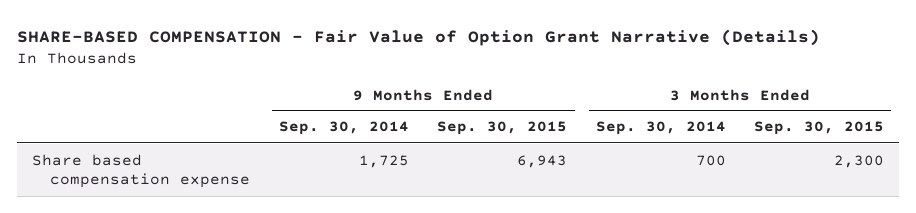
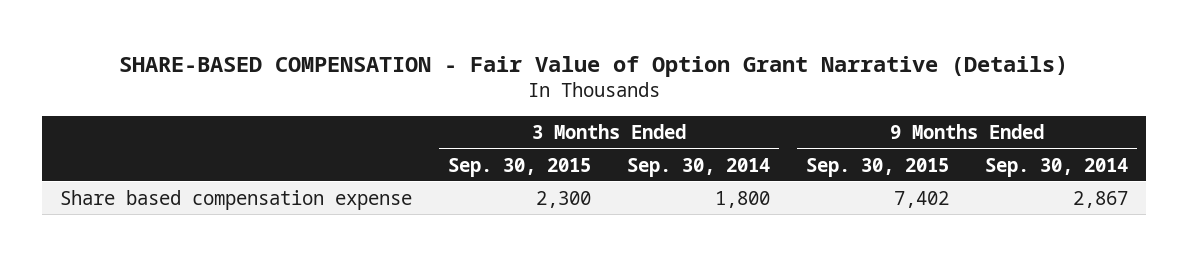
- | 9 Months Ended Sep. 30, 2014 | 9 Months Ended Sep. 30, 2015 | 3 Months Ended Sep. 30, 2014 | 3 Months Ended Sep. 30, 2015
+ | 3 Months Ended Sep. 30, 2015 | 3 Months Ended Sep. 30, 2014 | 9 Months Ended Sep. 30, 2015 | 9 Months Ended Sep. 30, 2014
- Share based compensation expense | 1,725 | 6,943 | 700 | 2,300
+ Share based compensation expense | 2,300 | 1,800 | 7,402 | 2,867

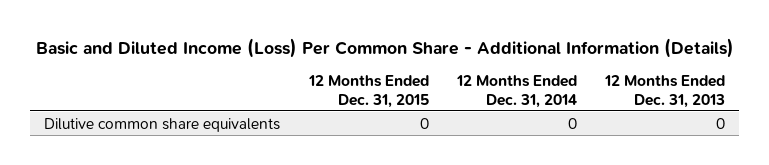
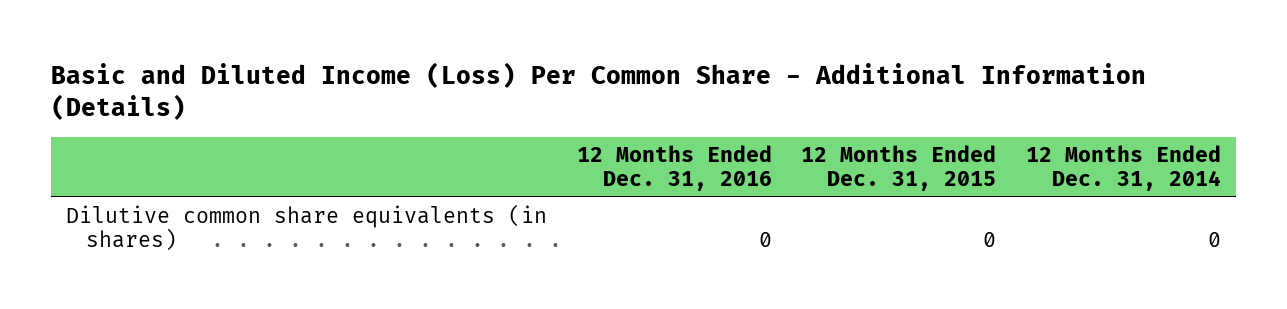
- | 12 Months Ended Dec. 31, 2015 | 12 Months Ended Dec. 31, 2014 | 12 Months Ended Dec. 31, 2013
+ | 12 Months Ended Dec. 31, 2016 | 12 Months Ended Dec. 31, 2015 | 12 Months Ended Dec. 31, 2014
- Dilutive common share equivalents | 0 | 0 | 0
+ Dilutive common share equivalents (in shares) | 0 | 0 | 0

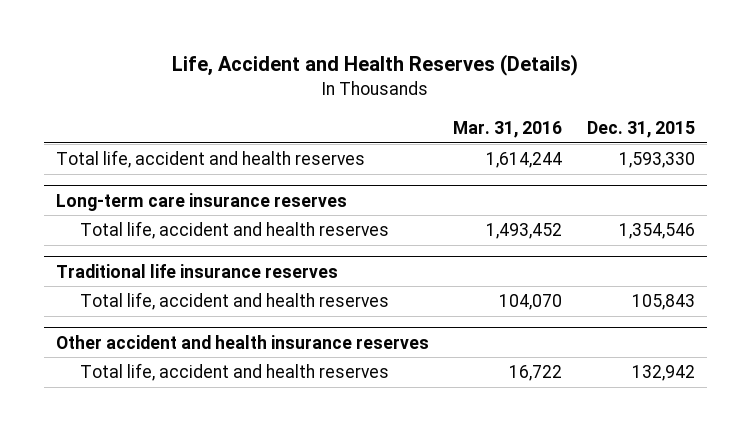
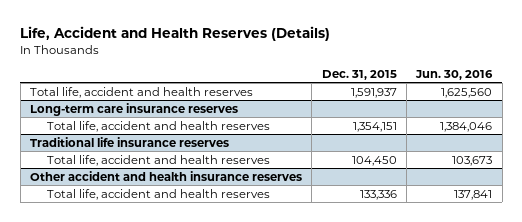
- | Mar. 31, 2016 | Dec. 31, 2015
+ | Dec. 31, 2015 | Jun. 30, 2016
- Total life, accident and health reserves | 1,614,244 | 1,593,330
+ Total life, accident and health reserves | 1,591,937 | 1,625,560
@ Long-term care insurance reserves
- Total life, accident and health reserves | 1,493,452 | 1,354,546
+ Total life, accident and health reserves | 1,354,151 | 1,384,046
@ Traditional life insurance reserves
- Total life, accident and health reserves | 104,070 | 105,843
+ Total life, accident and health reserves | 104,450 | 103,673
@ Other accident and health insurance reserves
- Total life, accident and health reserves | 16,722 | 132,942
+ Total life, accident and health reserves | 133,336 | 137,841

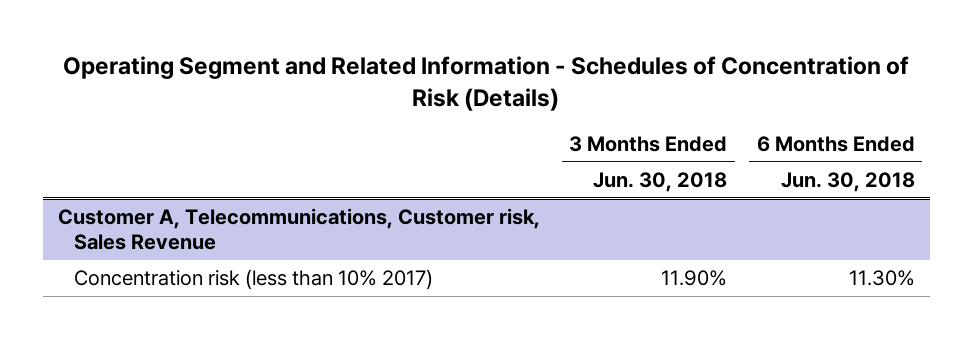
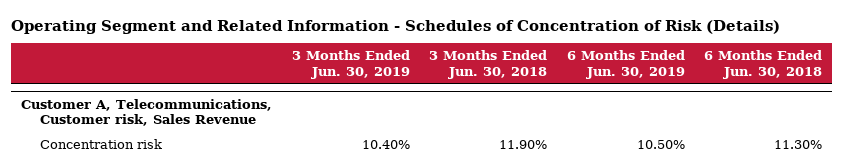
- | 3 Months Ended Jun. 30, 2018 | 6 Months Ended Jun. 30, 2018
+ | 3 Months Ended Jun. 30, 2019 | 3 Months Ended Jun. 30, 2018 | 6 Months Ended Jun. 30, 2019 | 6 Months Ended Jun. 30, 2018
@ Customer A, Telecommunications, Customer risk, Sales Revenue
- Concentration risk (less than 10% 2017) | 11.90% | 11.30%
+ Concentration risk | 10.40% | 11.90% | 10.50% | 11.30%

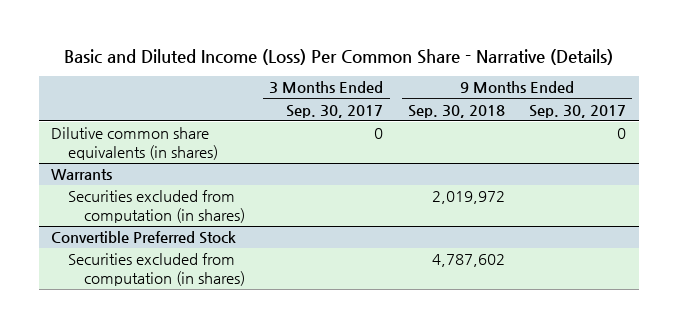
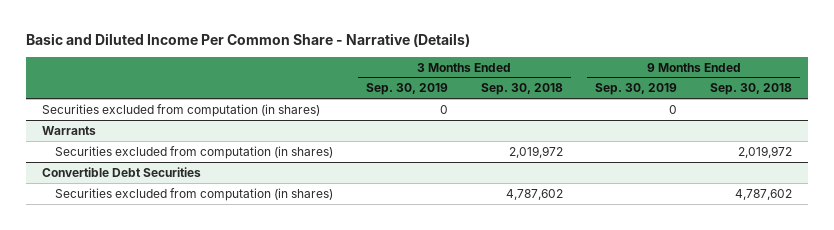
- Basic and Diluted Income (Loss) Per Common Share - Narrative (Details)
+ Basic and Diluted Income Per Common Share - Narrative (Details)
- | 3 Months Ended Sep. 30, 2017 | 9 Months Ended Sep. 30, 2018 | 9 Months Ended Sep. 30, 2017
+ | 3 Months Ended Sep. 30, 2019 | 3 Months Ended Sep. 30, 2018 | 9 Months Ended Sep. 30, 2019 | 9 Months Ended Sep. 30, 2018
- Dilutive common share equivalents (in shares) | 0 | | 0
+ Securities excluded from computation (in shares) | 0 | | 0 |
- Convertible Preferred Stock
+ Convertible Debt Securities

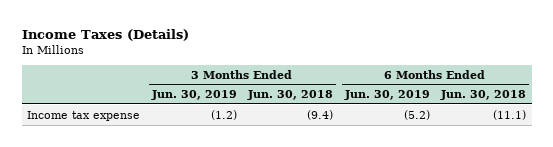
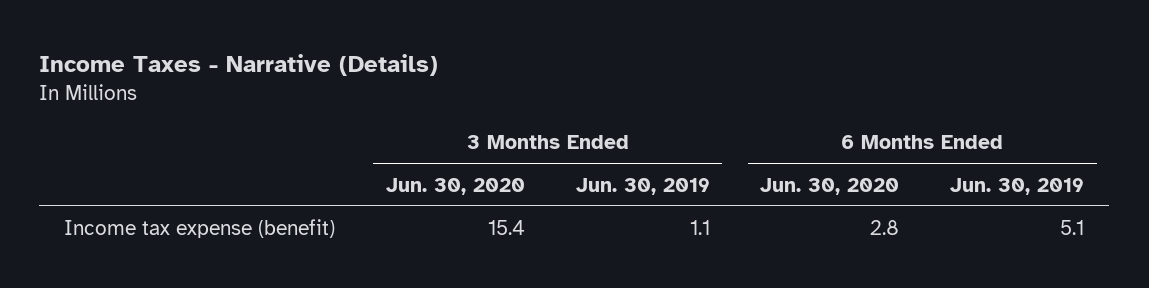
- Income Taxes (Details)
+ Income Taxes - Narrative (Details)
- | 3 Months Ended Jun. 30, 2019 | 3 Months Ended Jun. 30, 2018 | 6 Months Ended Jun. 30, 2019 | 6 Months Ended Jun. 30, 2018
+ | 3 Months Ended Jun. 30, 2020 | 3 Months Ended Jun. 30, 2019 | 6 Months Ended Jun. 30, 2020 | 6 Months Ended Jun. 30, 2019
- Income tax expense | (1.2) | (9.4) | (5.2) | (11.1)
+ Income tax expense (benefit) | 15.4 | 1.1 | 2.8 | 5.1

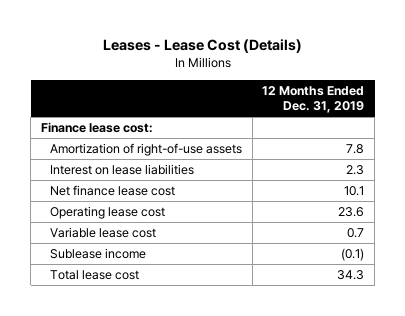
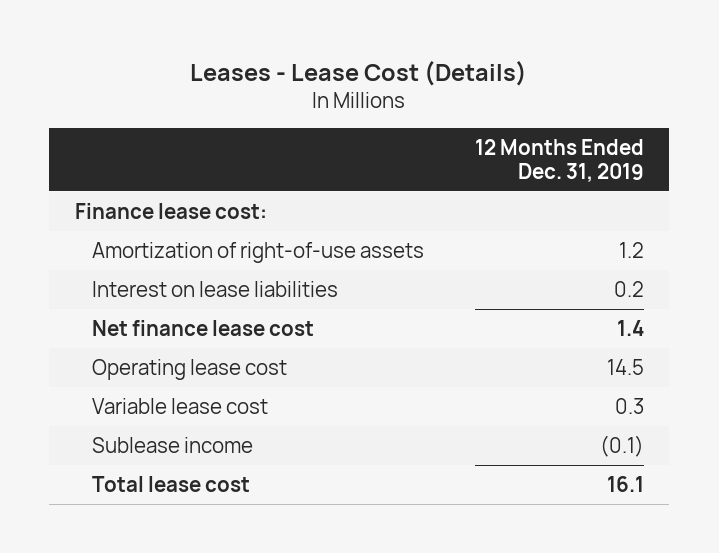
- Amortization of right-of-use assets | 7.8
- Interest on lease liabilities | 2.3
- Net finance lease cost | 10.1
- Operating lease cost | 23.6
- Variable lease cost | 0.7
+ Amortization of right-of-use assets | 1.2
+ Interest on lease liabilities | 0.2
+ Net finance lease cost | 1.4
+ Operating lease cost | 14.5
+ Variable lease cost | 0.3
- Total lease cost | 34.3
+ Total lease cost | 16.1

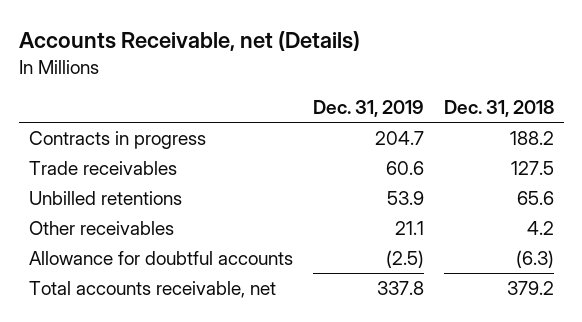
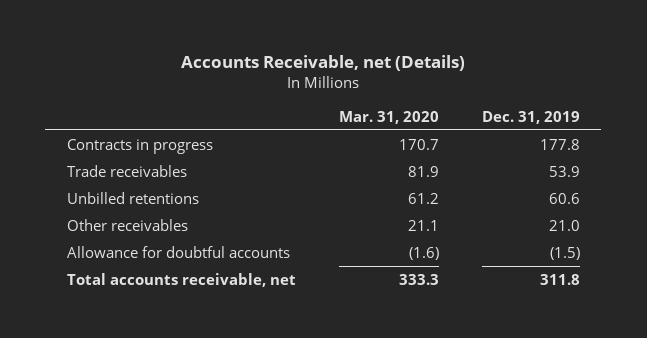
- | Dec. 31, 2019 | Dec. 31, 2018
+ | Mar. 31, 2020 | Dec. 31, 2019
- Contracts in progress | 204.7 | 188.2
- Trade receivables | 60.6 | 127.5
- Unbilled retentions | 53.9 | 65.6
- Other receivables | 21.1 | 4.2
- Allowance for doubtful accounts | (2.5) | (6.3)
- Total accounts receivable, net | 337.8 | 379.2
+ Contracts in progress | 170.7 | 177.8
+ Trade receivables | 81.9 | 53.9
+ Unbilled retentions | 61.2 | 60.6
+ Other receivables | 21.1 | 21.0
+ Allowance for doubtful accounts | (1.6) | (1.5)
+ Total accounts receivable, net | 333.3 | 311.8

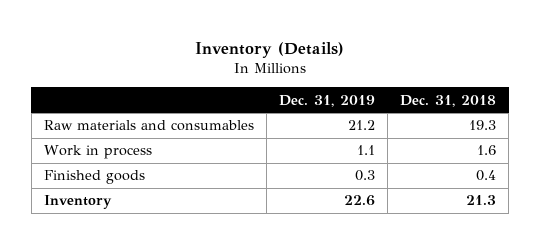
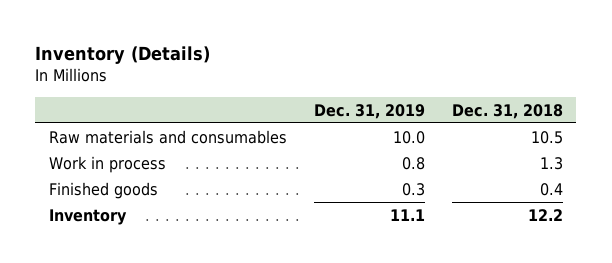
- Raw materials and consumables | 21.2 | 19.3
- Work in process | 1.1 | 1.6
+ Raw materials and consumables | 10.0 | 10.5
+ Work in process | 0.8 | 1.3
- Inventory | 22.6 | 21.3
+ Inventory | 11.1 | 12.2

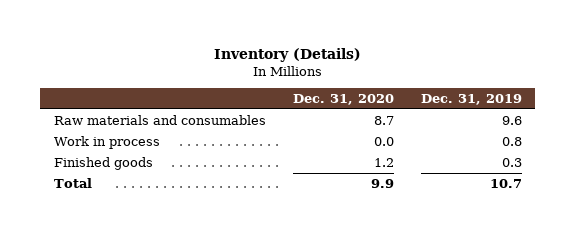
- | Dec. 31, 2019 | Dec. 31, 2018
+ | Dec. 31, 2020 | Dec. 31, 2019
- Raw materials and consumables | 10.0 | 10.5
+ Raw materials and consumables | 8.7 | 9.6
- Inventory | 11.1 | 12.2
+ Total | 9.9 | 10.7

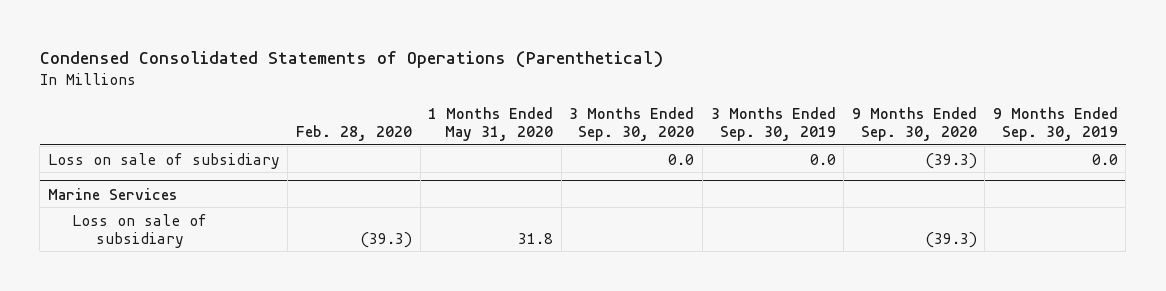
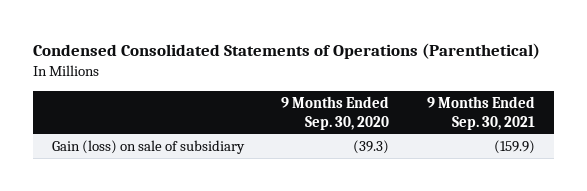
- | Feb. 28, 2020 | 1 Months Ended May 31, 2020 | 3 Months Ended Sep. 30, 2020 | 3 Months Ended Sep. 30, 2019 | 9 Months Ended Sep. 30, 2020 | 9 Months Ended Sep. 30, 2019
+ | 9 Months Ended Sep. 30, 2020 | 9 Months Ended Sep. 30, 2021
- Loss on sale of subsidiary | | | 0.0 | 0.0 | (39.3) | 0.0
- Marine Services
- Loss on sale of subsidiary | (39.3) | 31.8 | | | (39.3) |
+ Gain (loss) on sale of subsidiary | (39.3) | (159.9)

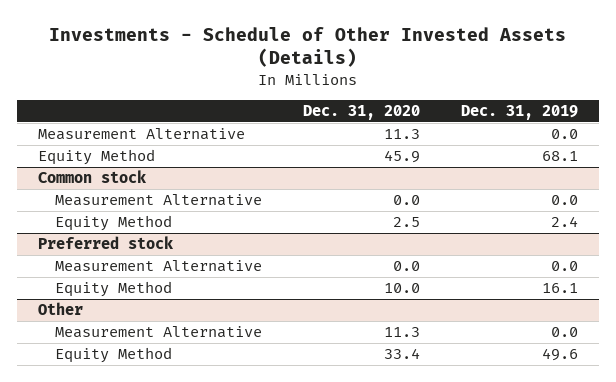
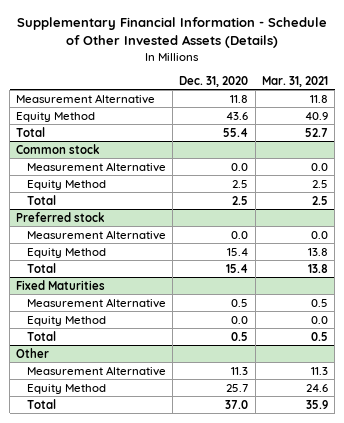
- Investments - Schedule of Other Invested Assets (Details)
+ Supplementary Financial Information - Schedule of Other Invested Assets (Details)
- | Dec. 31, 2020 | Dec. 31, 2019
+ | Dec. 31, 2020 | Mar. 31, 2021
- Measurement Alternative | 11.3 | 0.0
- Equity Method | 45.9 | 68.1
+ Measurement Alternative | 11.8 | 11.8
+ Equity Method | 43.6 | 40.9
+ Total | 55.4 | 52.7
@ Common stock
+ Total | 2.5 | 2.5
@ Preferred stock
- Equity Method | 10.0 | 16.1
+ Equity Method | 15.4 | 13.8
+ Total | 15.4 | 13.8
+ Fixed Maturities
+ Measurement Alternative | 0.5 | 0.5
+ Equity Method | 0.0 | 0.0
+ Total | 0.5 | 0.5
@ Other
- Equity Method | 33.4 | 49.6
+ Equity Method | 25.7 | 24.6
+ Total | 37.0 | 35.9

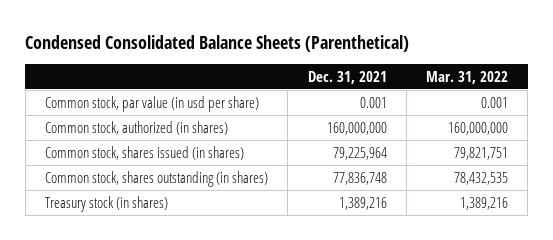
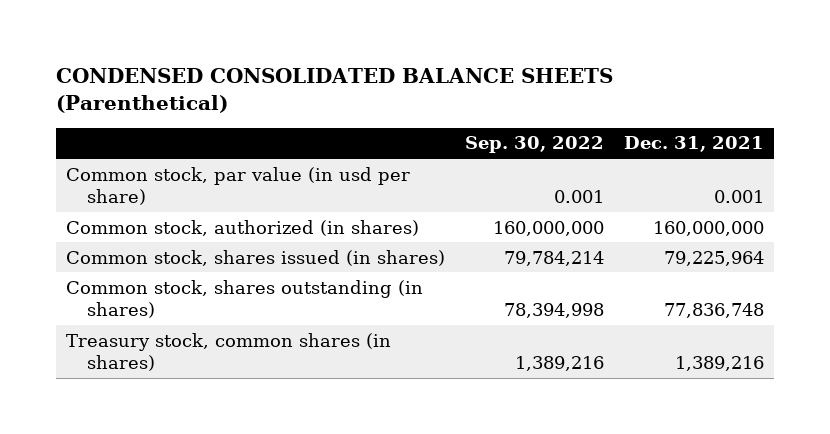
- Condensed Consolidated Balance Sheets (Parenthetical)
+ CONDENSED CONSOLIDATED BALANCE SHEETS (Parenthetical)
- | Dec. 31, 2021 | Mar. 31, 2022
+ | Sep. 30, 2022 | Dec. 31, 2021
- Treasury stock (in shares) | 1,389,216 | 1,389,216
+ Treasury stock, common shares (in shares) | 1,389,216 | 1,389,216

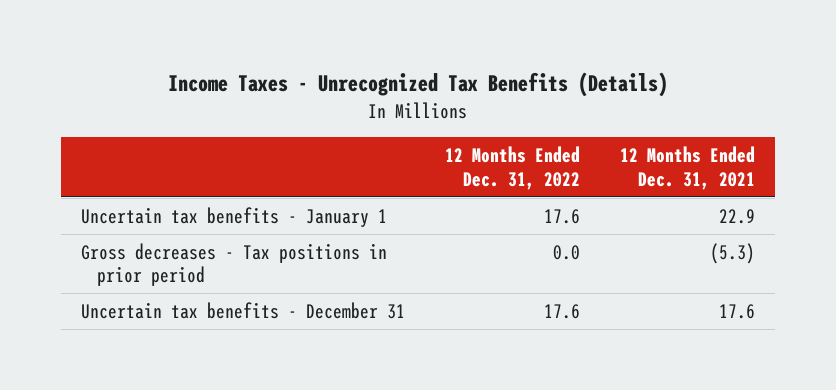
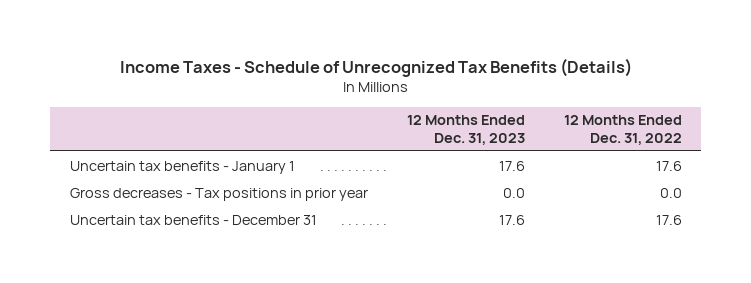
- Income Taxes - Unrecognized Tax Benefits (Details)
+ Income Taxes - Schedule of Unrecognized Tax Benefits (Details)
- | 12 Months Ended Dec. 31, 2022 | 12 Months Ended Dec. 31, 2021
+ | 12 Months Ended Dec. 31, 2023 | 12 Months Ended Dec. 31, 2022
- Gross decreases - Tax positions in prior period | 0.0 | (5.3)
+ Gross decreases - Tax positions in prior year | 0.0 | 0.0

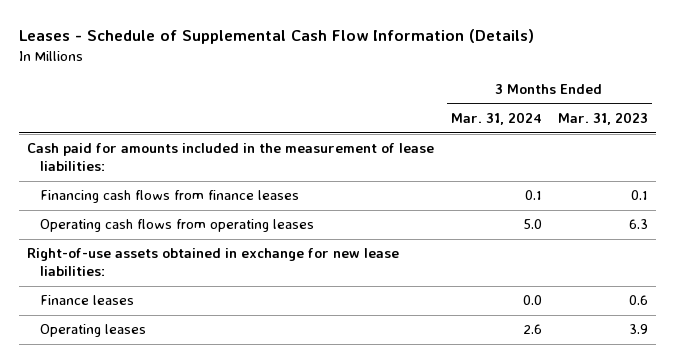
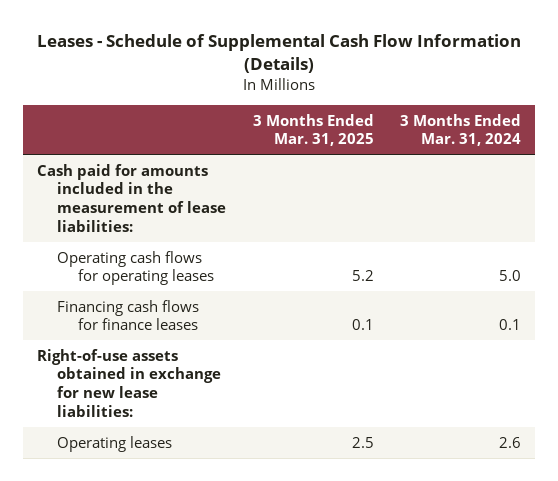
- | 3 Months Ended Mar. 31, 2024 | 3 Months Ended Mar. 31, 2023
+ | 3 Months Ended Mar. 31, 2025 | 3 Months Ended Mar. 31, 2024
- Financing cash flows from finance leases | 0.1 | 0.1
- Operating cash flows from operating leases | 5.0 | 6.3
+ Operating cash flows for operating leases | 5.2 | 5.0
+ Financing cash flows for finance leases | 0.1 | 0.1
- Finance leases | 0.0 | 0.6

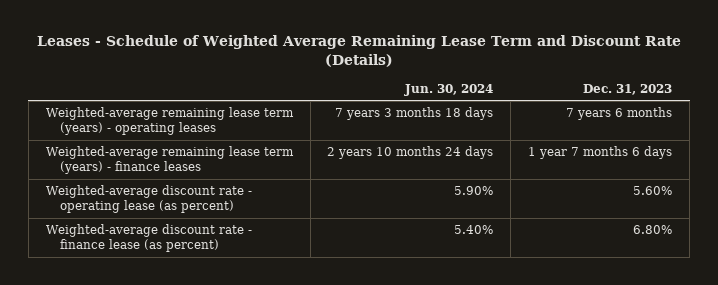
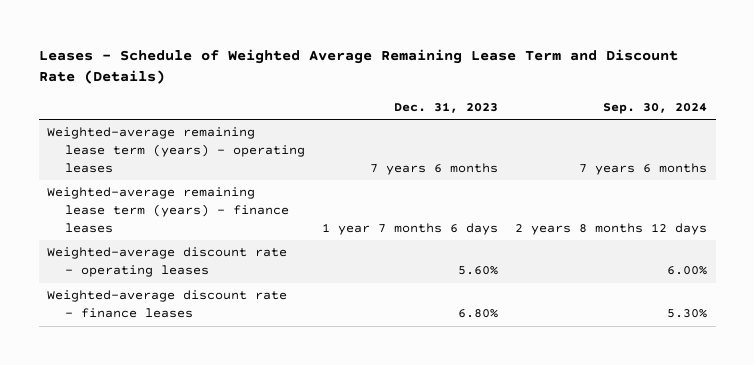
- | Jun. 30, 2024 | Dec. 31, 2023
+ | Dec. 31, 2023 | Sep. 30, 2024
- Weighted-average discount rate - operating lease (as percent) | 5.90% | 5.60%
- Weighted-average discount rate - finance lease (as percent) | 5.40% | 6.80%
+ Weighted-average discount rate - operating leases | 5.60% | 6.00%
+ Weighted-average discount rate - finance leases | 6.80% | 5.30%

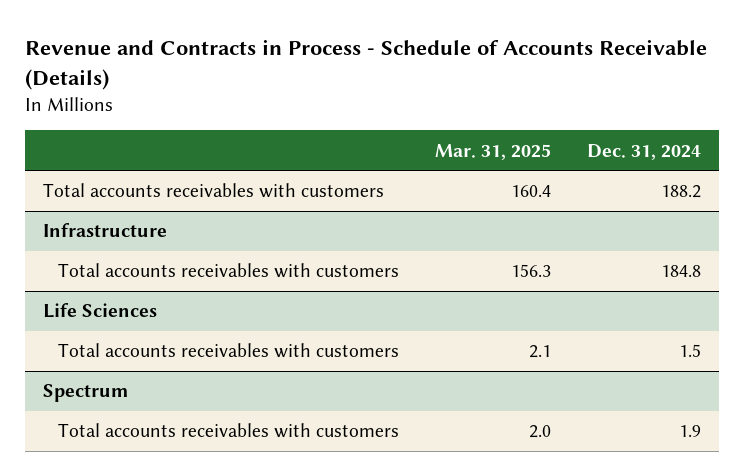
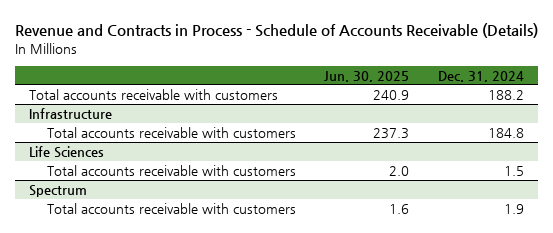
- | Mar. 31, 2025 | Dec. 31, 2024
+ | Jun. 30, 2025 | Dec. 31, 2024
- Total accounts receivables with customers | 160.4 | 188.2
+ Total accounts receivable with customers | 240.9 | 188.2
@ Infrastructure
- Total accounts receivables with customers | 156.3 | 184.8
+ Total accounts receivable with customers | 237.3 | 184.8
@ Life Sciences
- Total accounts receivables with customers | 2.1 | 1.5
+ Total accounts receivable with customers | 2.0 | 1.5
@ Spectrum
- Total accounts receivables with customers | 2.0 | 1.9
+ Total accounts receivable with customers | 1.6 | 1.9

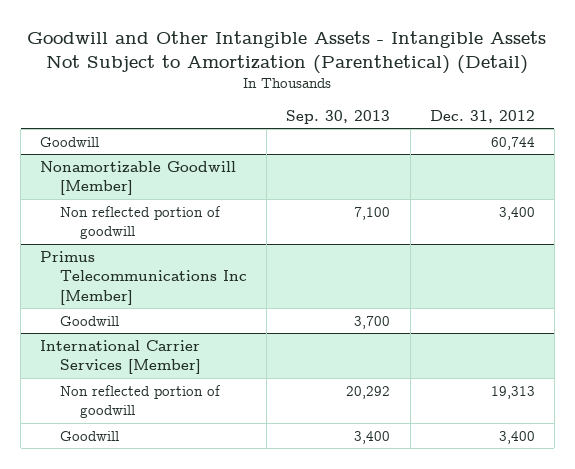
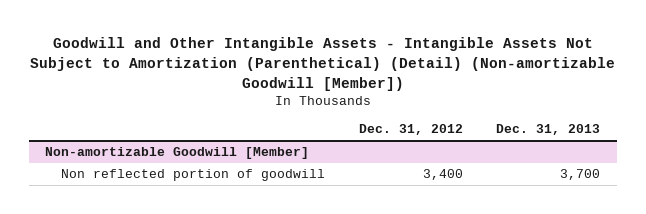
- Goodwill and Other Intangible Assets - Intangible Assets Not Subject to Amortization (Parenthetical) (Detail)
+ Goodwill and Other Intangible Assets - Intangible Assets Not Subject to Amortization (Parenthetical) (Detail) (Non-amortizable Goodwill [Member])
- | Sep. 30, 2013 | Dec. 31, 2012
+ | Dec. 31, 2012 | Dec. 31, 2013
- Goodwill | | 60,744
- Nonamortizable Goodwill [Member]
+ Non-amortizable Goodwill [Member]
- Primus Telecommunications Inc [Member]
- Goodwill | 3,700 |
- International Carrier Services [Member]
- Non reflected portion of goodwill | 20,292 | 19,313
- Goodwill | 3,400 | 3,400

